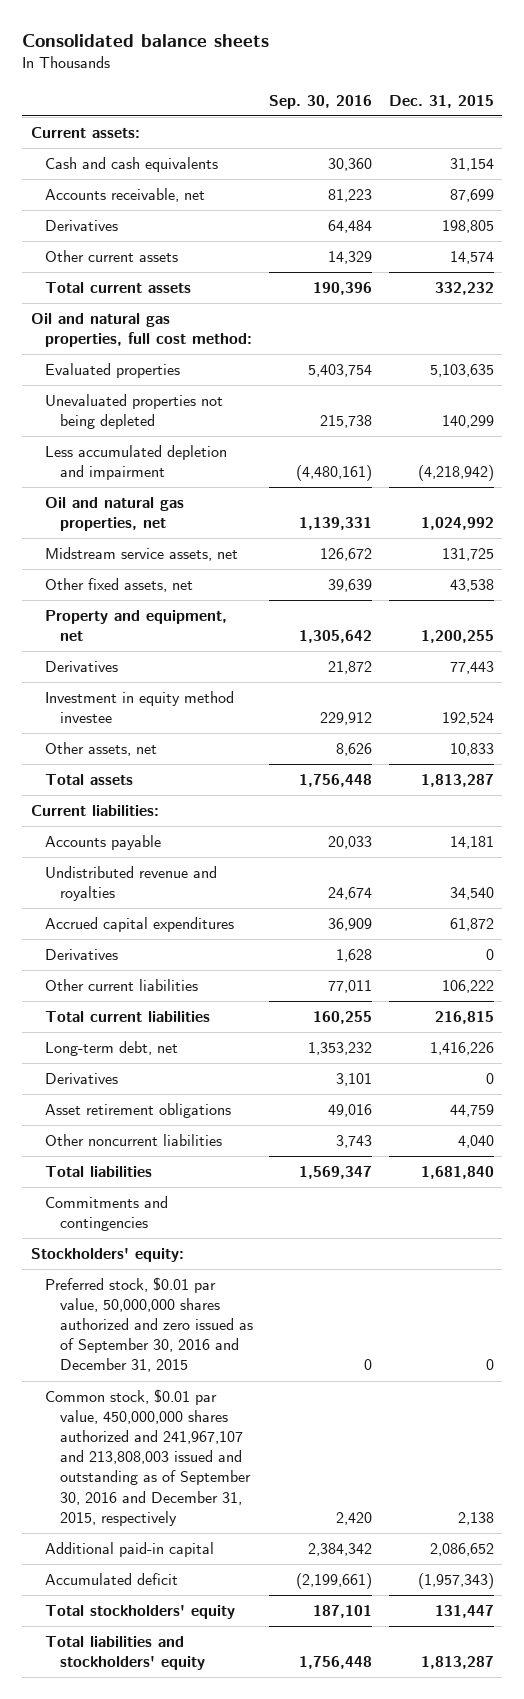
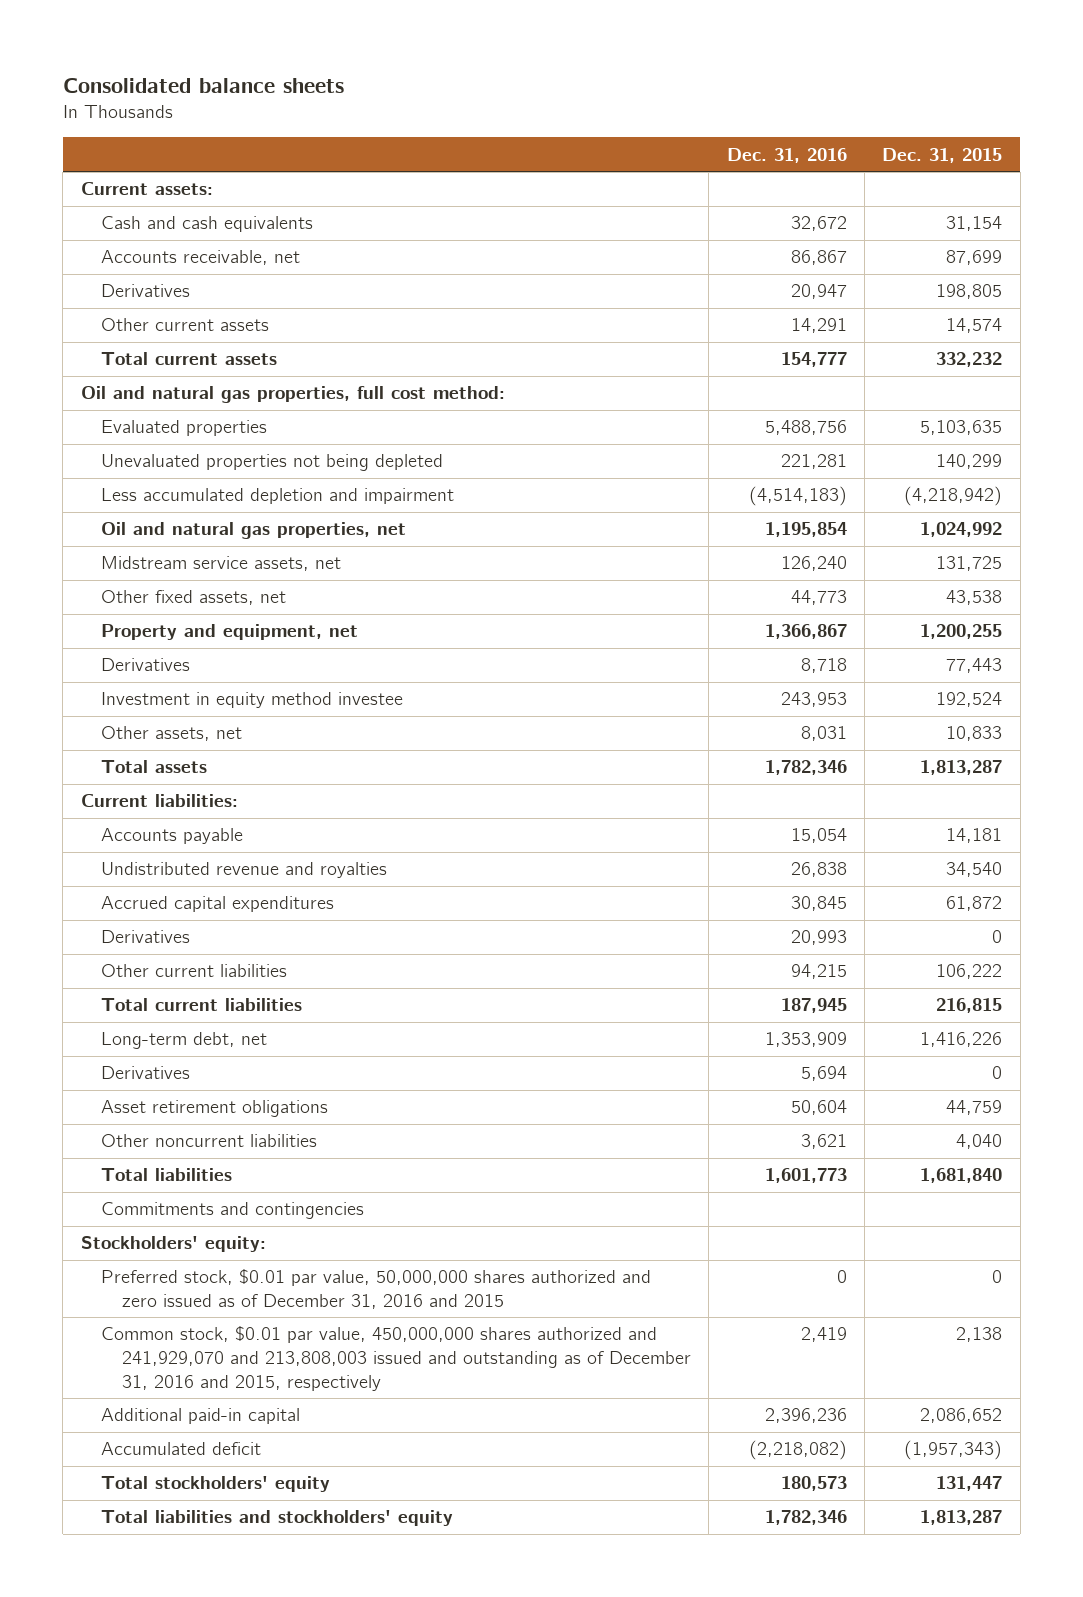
- | Sep. 30, 2016 | Dec. 31, 2015
+ | Dec. 31, 2016 | Dec. 31, 2015
- Preferred stock, $0.01 par value, 50,000,000 shares authorized and zero issued as of September 30, 2016 and December 31, 2015 | 0 | 0
- Common stock, $0.01 par value, 450,000,000 shares authorized and 241,967,107 and 213,808,003 issued and outstanding as of September 30, 2016 and December 31, 2015, respectively | 2,420 | 2,138
+ Preferred stock, $0.01 par value, 50,000,000 shares authorized and zero issued as of December 31, 2016 and 2015 | 0 | 0
+ Common stock, $0.01 par value, 450,000,000 shares authorized and 241,929,070 and 213,808,003 issued and outstanding as of December 31, 2016 and 2015, respectively | 2,419 | 2,138

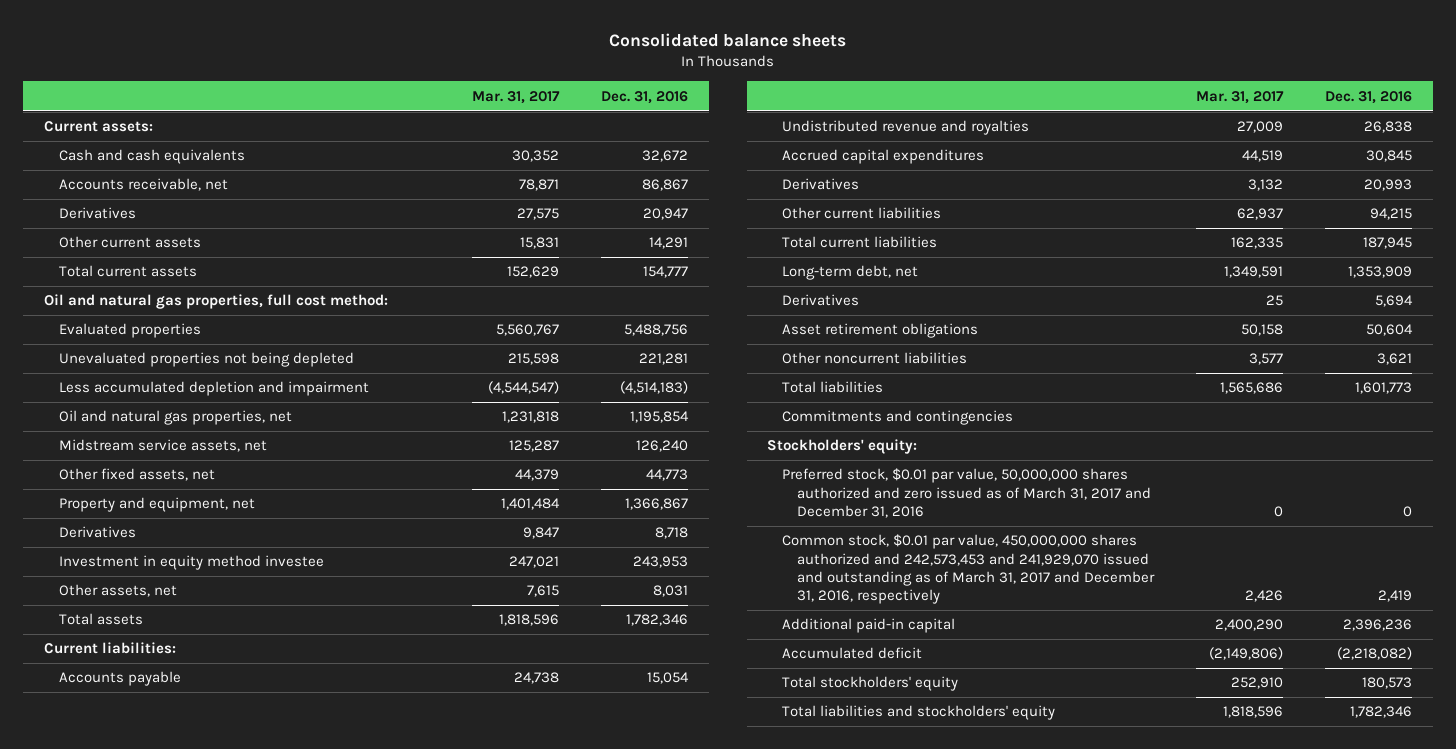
- | Dec. 31, 2016 | Dec. 31, 2015
+ | Mar. 31, 2017 | Dec. 31, 2016
- Preferred stock, $0.01 par value, 50,000,000 shares authorized and zero issued as of December 31, 2016 and 2015 | 0 | 0
- Common stock, $0.01 par value, 450,000,000 shares authorized and 241,929,070 and 213,808,003 issued and outstanding as of December 31, 2016 and 2015, respectively | 2,419 | 2,138
+ Preferred stock, $0.01 par value, 50,000,000 shares authorized and zero issued as of March 31, 2017 and December 31, 2016 | 0 | 0
+ Common stock, $0.01 par value, 450,000,000 shares authorized and 242,573,453 and 241,929,070 issued and outstanding as of March 31, 2017 and December 31, 2016, respectively | 2,426 | 2,419

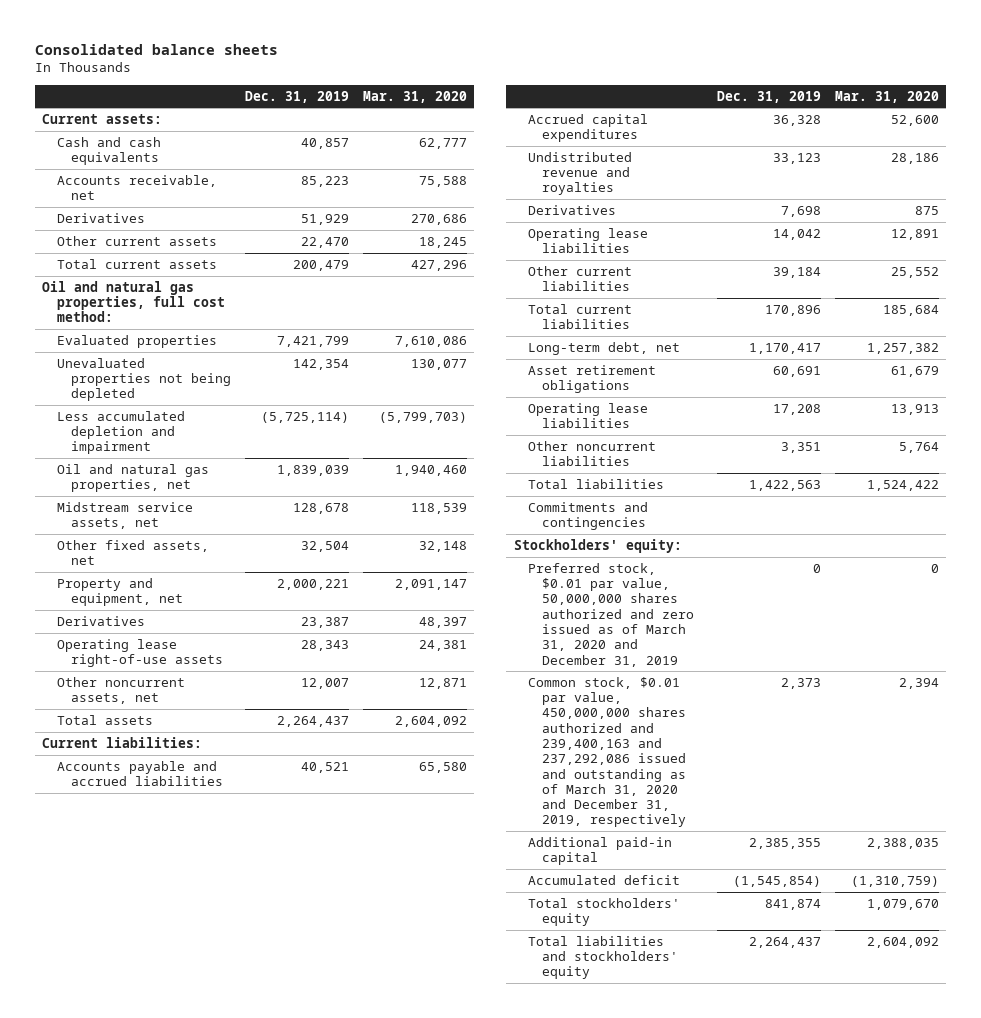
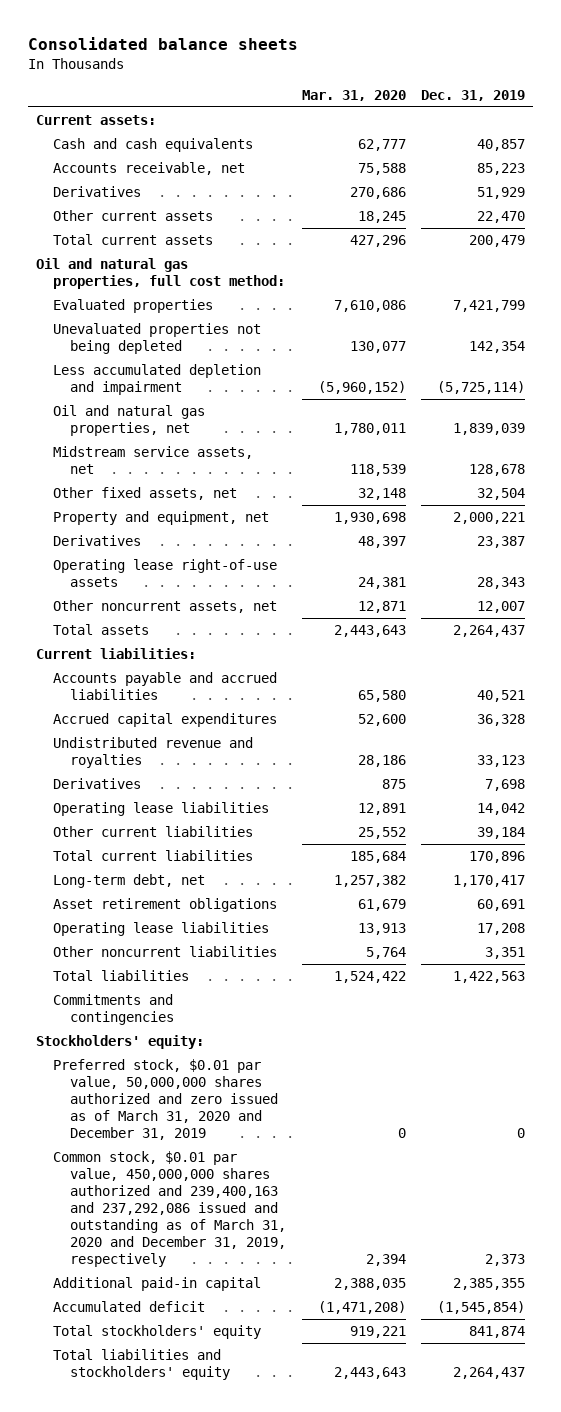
- | Dec. 31, 2019 | Mar. 31, 2020
+ | Mar. 31, 2020 | Dec. 31, 2019
- Less accumulated depletion and impairment | (5,725,114) | (5,799,703)
- Oil and natural gas properties, net | 1,839,039 | 1,940,460
+ Less accumulated depletion and impairment | (5,960,152) | (5,725,114)
+ Oil and natural gas properties, net | 1,780,011 | 1,839,039
- Property and equipment, net | 2,000,221 | 2,091,147
+ Property and equipment, net | 1,930,698 | 2,000,221
- Total assets | 2,264,437 | 2,604,092
+ Total assets | 2,443,643 | 2,264,437
- Accumulated deficit | (1,545,854) | (1,310,759)
- Total stockholders' equity | 841,874 | 1,079,670
- Total liabilities and stockholders' equity | 2,264,437 | 2,604,092
+ Accumulated deficit | (1,471,208) | (1,545,854)
+ Total stockholders' equity | 919,221 | 841,874
+ Total liabilities and stockholders' equity | 2,443,643 | 2,264,437

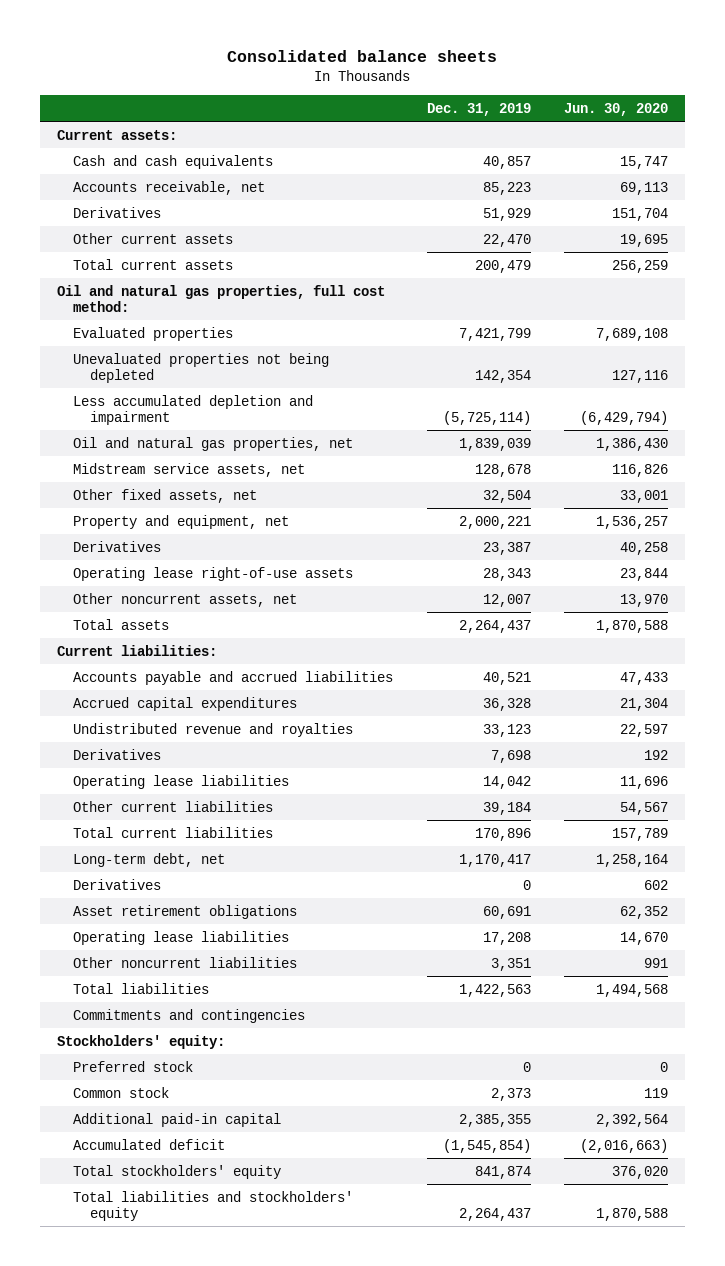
- | Mar. 31, 2020 | Dec. 31, 2019
+ | Dec. 31, 2019 | Jun. 30, 2020
+ Derivatives | 0 | 602
- Preferred stock, $0.01 par value, 50,000,000 shares authorized and zero issued as of March 31, 2020 and December 31, 2019 | 0 | 0
- Common stock, $0.01 par value, 450,000,000 shares authorized and 239,400,163 and 237,292,086 issued and outstanding as of March 31, 2020 and December 31, 2019, respectively | 2,394 | 2,373
+ Preferred stock | 0 | 0
+ Common stock | 2,373 | 119

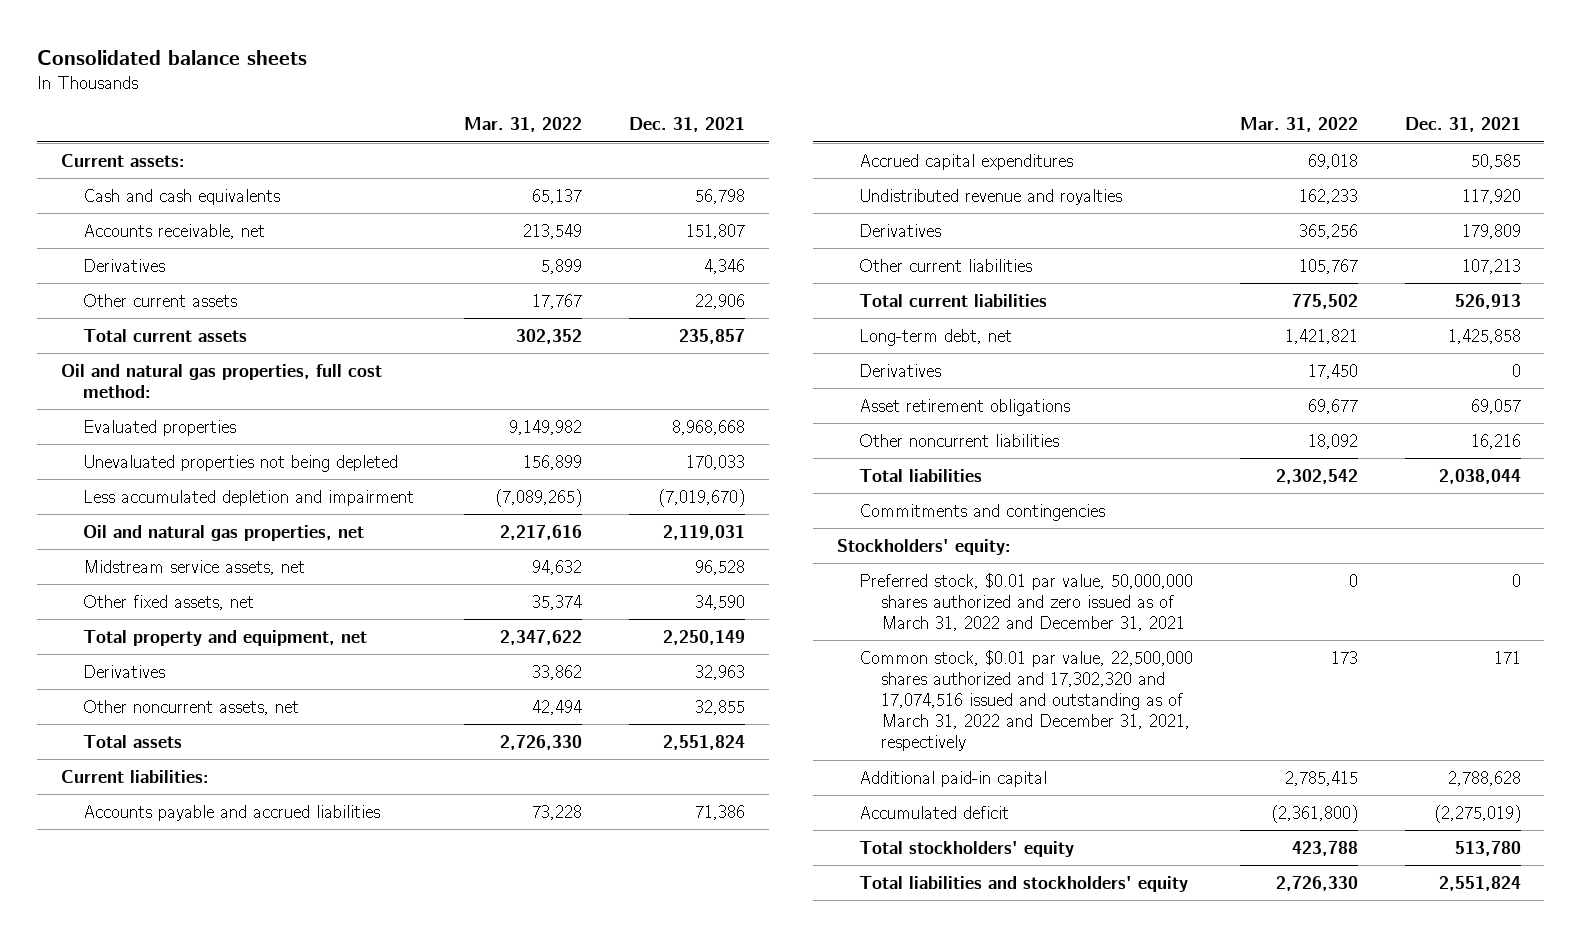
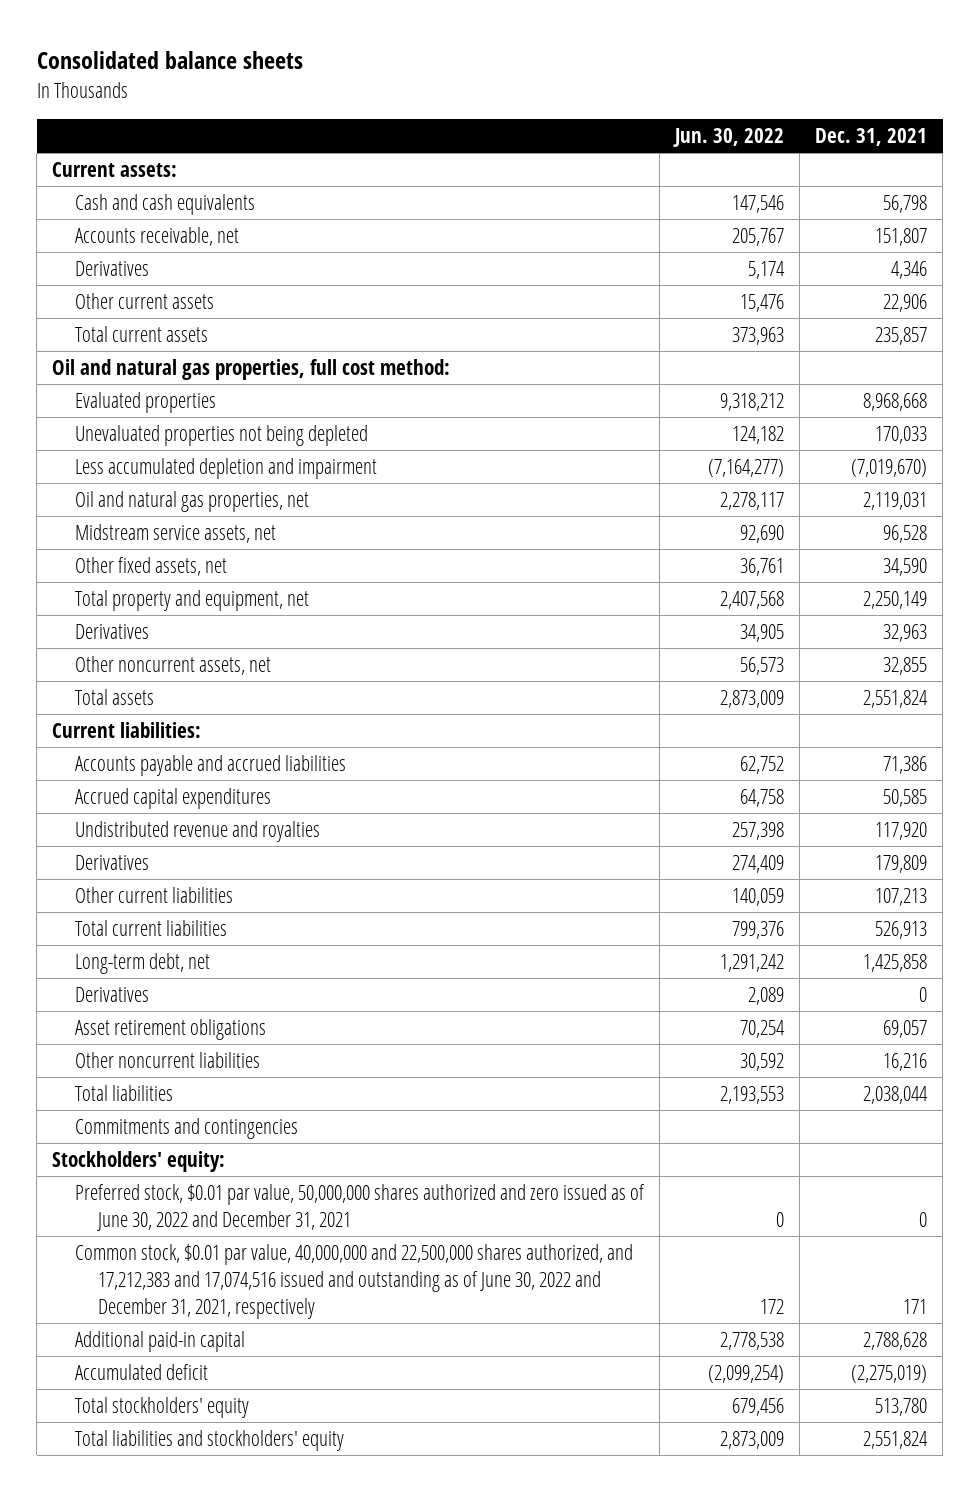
- | Mar. 31, 2022 | Dec. 31, 2021
+ | Jun. 30, 2022 | Dec. 31, 2021
- Preferred stock, $0.01 par value, 50,000,000 shares authorized and zero issued as of March 31, 2022 and December 31, 2021 | 0 | 0
- Common stock, $0.01 par value, 22,500,000 shares authorized and 17,302,320 and 17,074,516 issued and outstanding as of March 31, 2022 and December 31, 2021, respectively | 173 | 171
+ Preferred stock, $0.01 par value, 50,000,000 shares authorized and zero issued as of June 30, 2022 and December 31, 2021 | 0 | 0
+ Common stock, $0.01 par value, 40,000,000 and 22,500,000 shares authorized, and 17,212,383 and 17,074,516 issued and outstanding as of June 30, 2022 and December 31, 2021, respectively | 172 | 171

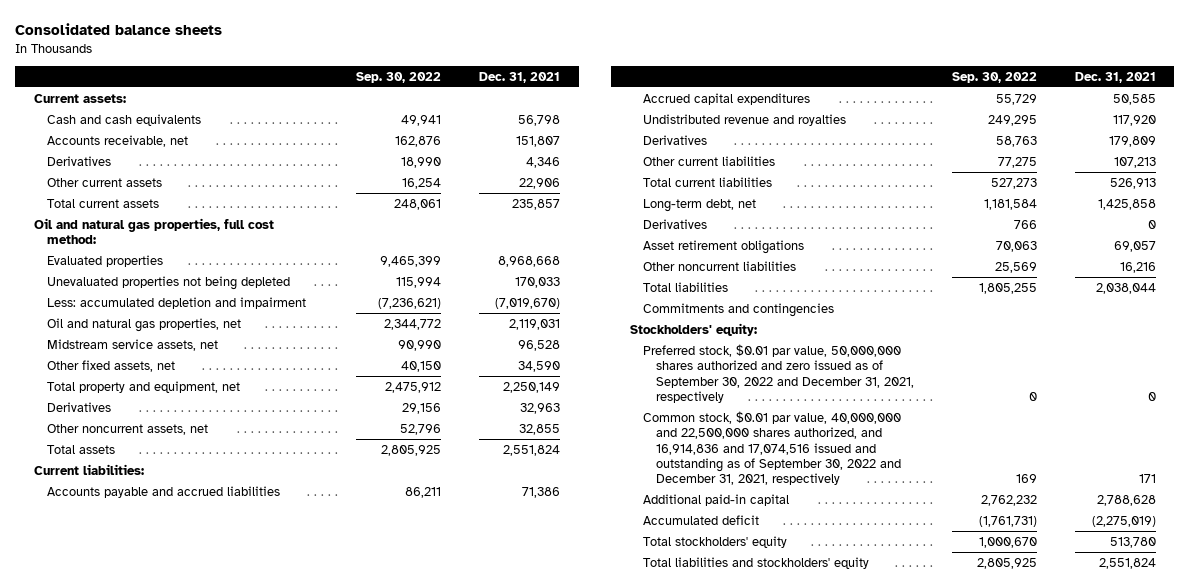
- | Jun. 30, 2022 | Dec. 31, 2021
+ | Sep. 30, 2022 | Dec. 31, 2021
- Less accumulated depletion and impairment | (7,164,277) | (7,019,670)
+ Less: accumulated depletion and impairment | (7,236,621) | (7,019,670)
- Preferred stock, $0.01 par value, 50,000,000 shares authorized and zero issued as of June 30, 2022 and December 31, 2021 | 0 | 0
- Common stock, $0.01 par value, 40,000,000 and 22,500,000 shares authorized, and 17,212,383 and 17,074,516 issued and outstanding as of June 30, 2022 and December 31, 2021, respectively | 172 | 171
+ Preferred stock, $0.01 par value, 50,000,000 shares authorized and zero issued as of September 30, 2022 and December 31, 2021, respectively | 0 | 0
+ Common stock, $0.01 par value, 40,000,000 and 22,500,000 shares authorized, and 16,914,836 and 17,074,516 issued and outstanding as of September 30, 2022 and December 31, 2021, respectively | 169 | 171

